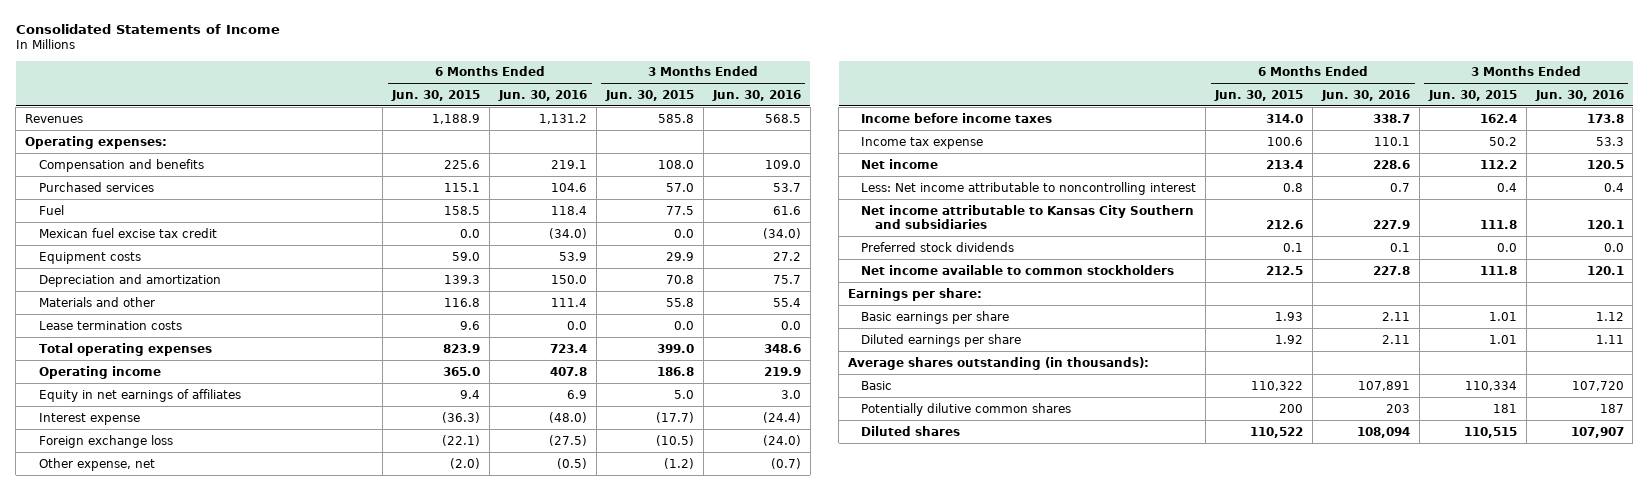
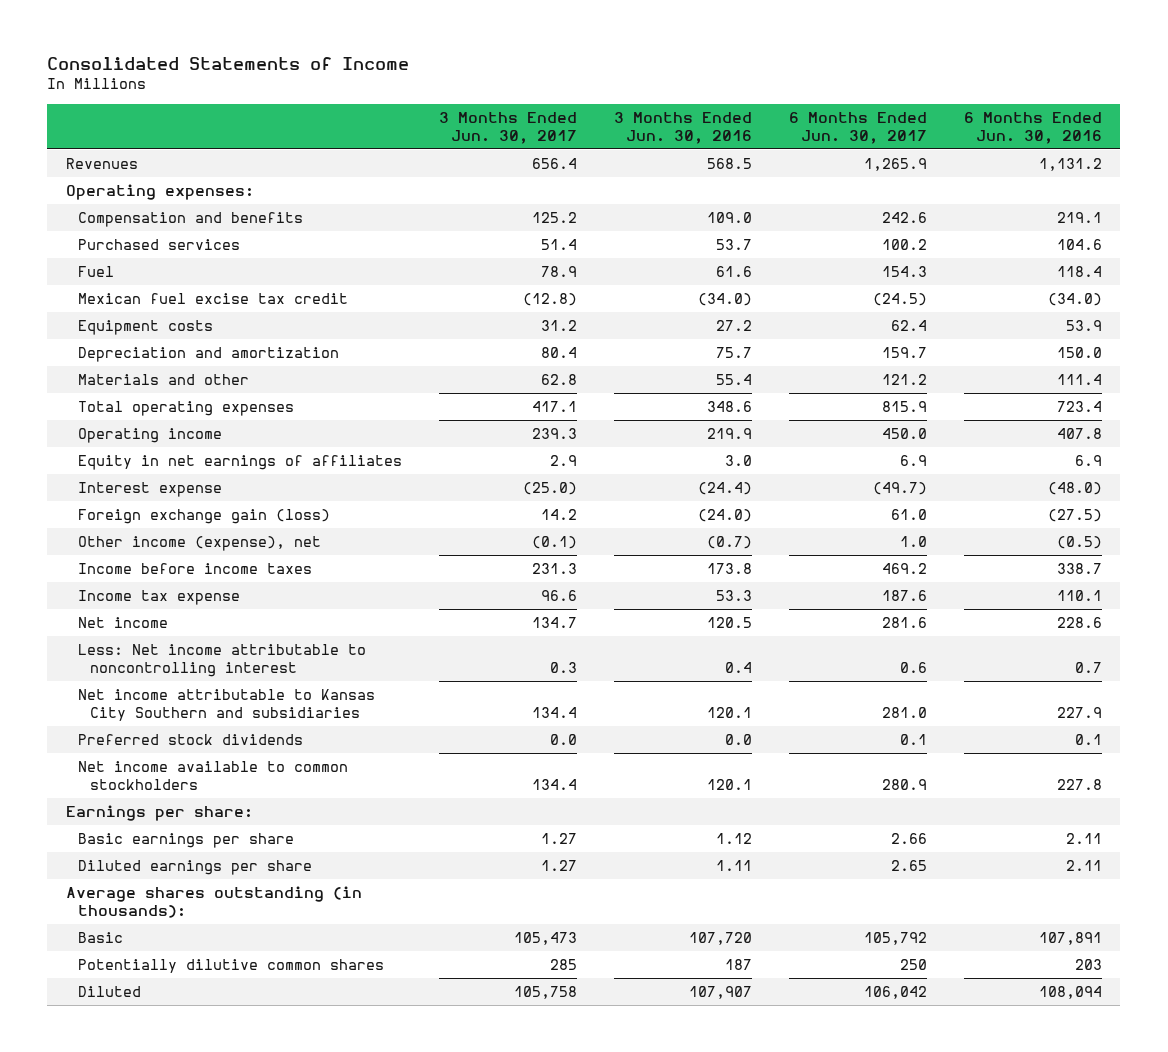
- | 6 Months Ended Jun. 30, 2015 | 6 Months Ended Jun. 30, 2016 | 3 Months Ended Jun. 30, 2015 | 3 Months Ended Jun. 30, 2016
+ | 3 Months Ended Jun. 30, 2017 | 3 Months Ended Jun. 30, 2016 | 6 Months Ended Jun. 30, 2017 | 6 Months Ended Jun. 30, 2016
- Lease termination costs | 9.6 | 0.0 | 0.0 | 0.0
- Foreign exchange loss | (22.1) | (27.5) | (10.5) | (24.0)
- Other expense, net | (2.0) | (0.5) | (1.2) | (0.7)
+ Foreign exchange gain (loss) | 14.2 | (24.0) | 61.0 | (27.5)
+ Other income (expense), net | (0.1) | (0.7) | 1.0 | (0.5)
- Diluted shares | 110,522 | 108,094 | 110,515 | 107,907
+ Diluted | 105,758 | 107,907 | 106,042 | 108,094

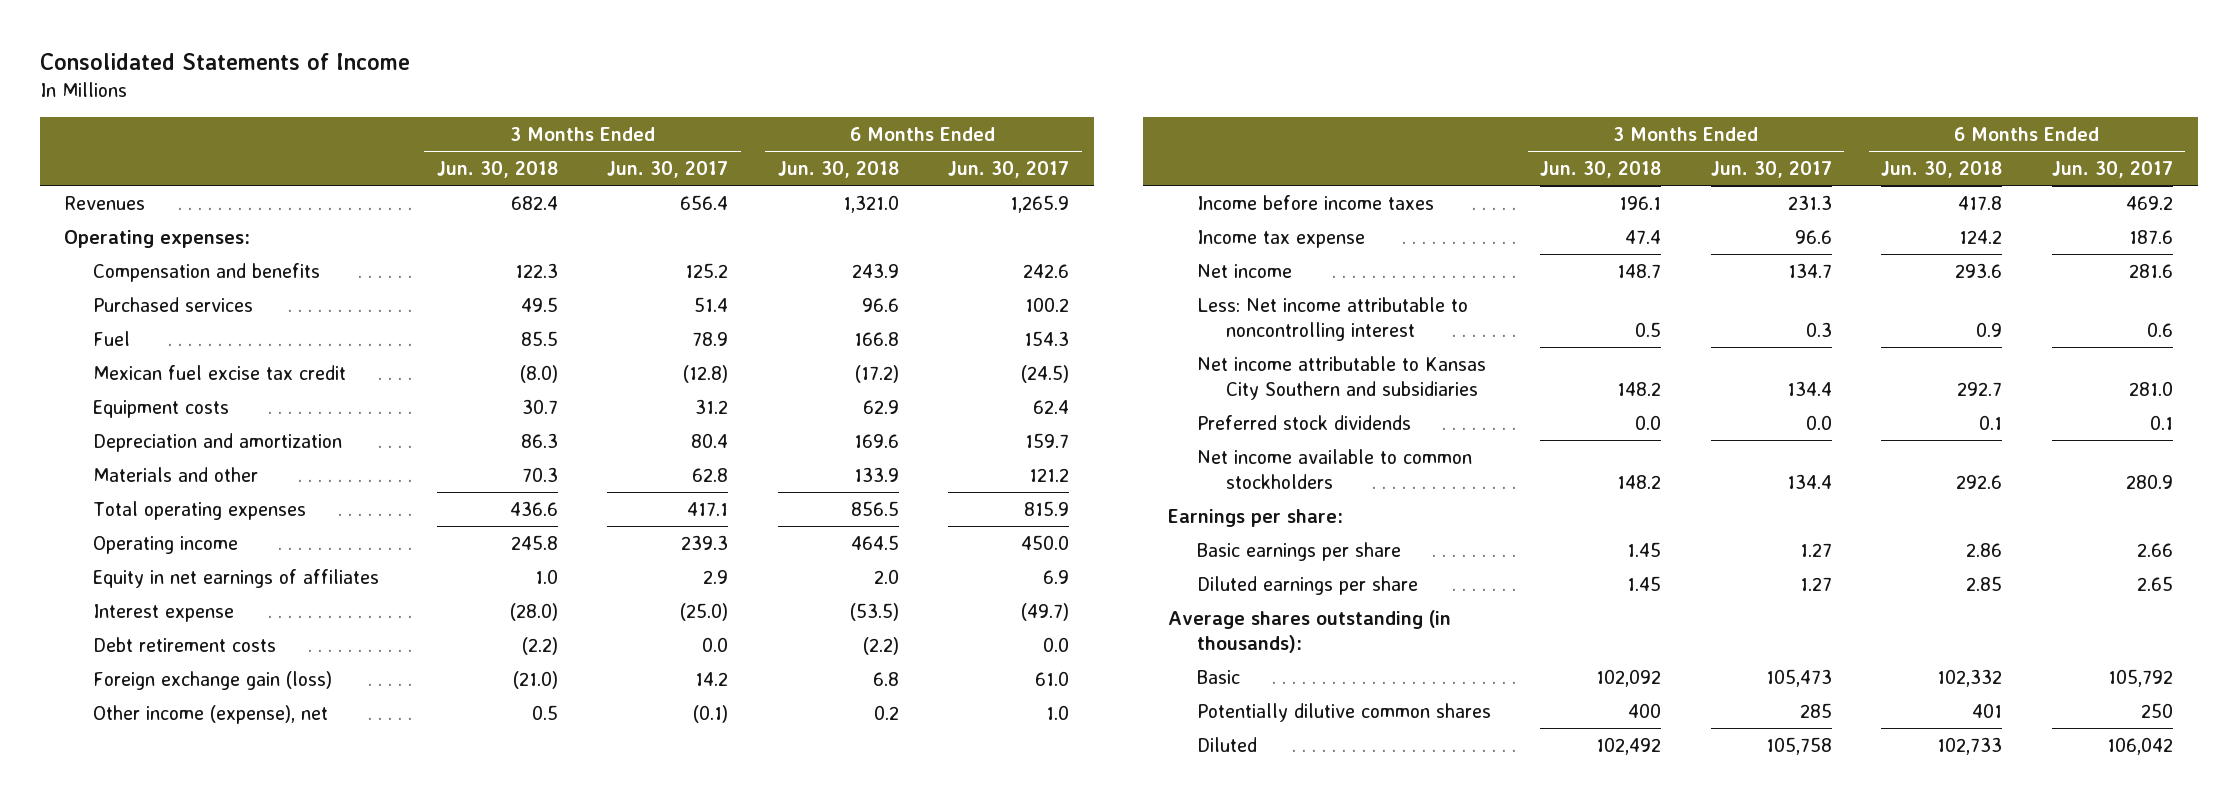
- | 3 Months Ended Jun. 30, 2017 | 3 Months Ended Jun. 30, 2016 | 6 Months Ended Jun. 30, 2017 | 6 Months Ended Jun. 30, 2016
+ | 3 Months Ended Jun. 30, 2018 | 3 Months Ended Jun. 30, 2017 | 6 Months Ended Jun. 30, 2018 | 6 Months Ended Jun. 30, 2017
+ Debt retirement costs | (2.2) | 0.0 | (2.2) | 0.0

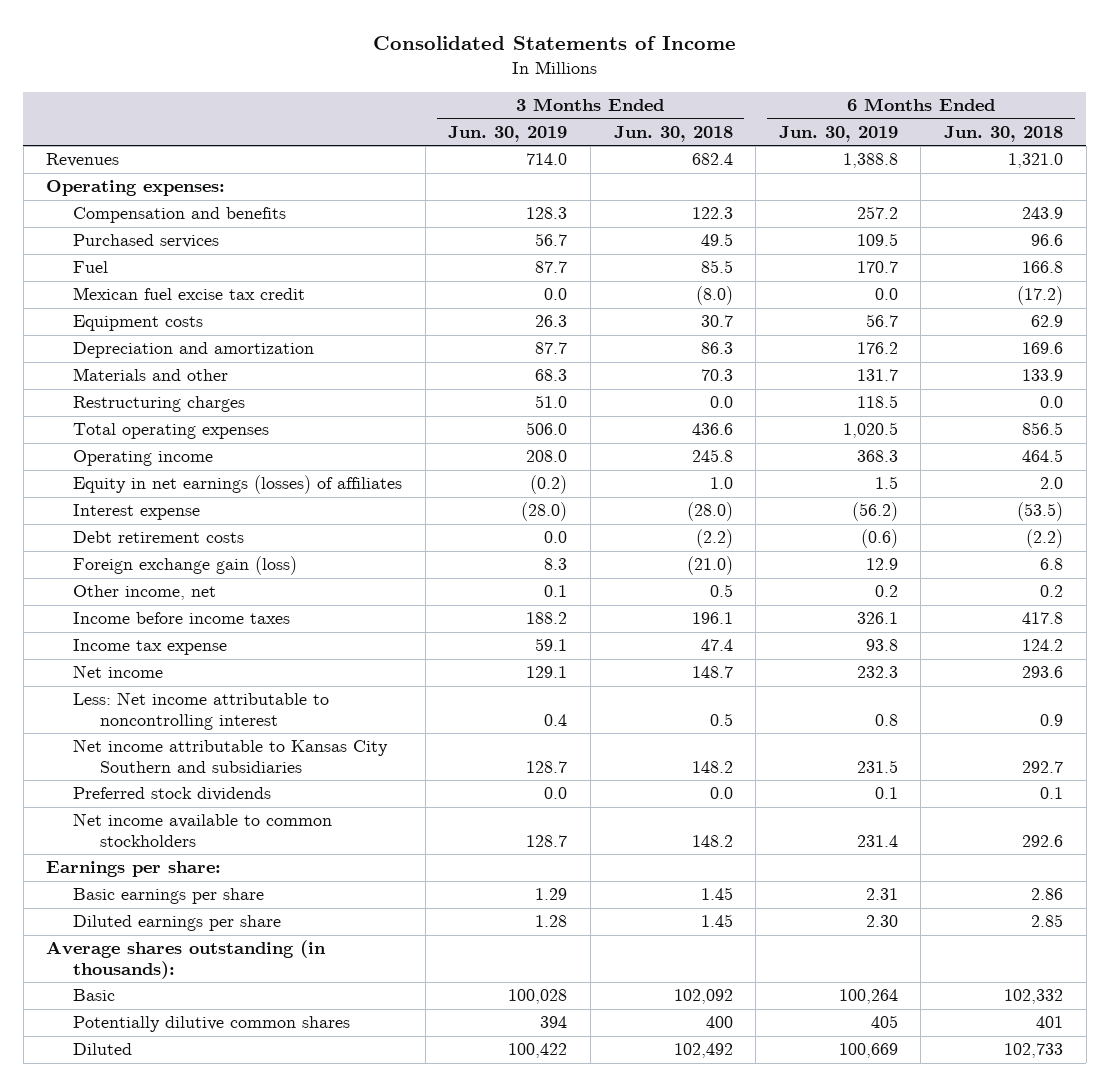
- | 3 Months Ended Jun. 30, 2018 | 3 Months Ended Jun. 30, 2017 | 6 Months Ended Jun. 30, 2018 | 6 Months Ended Jun. 30, 2017
+ | 3 Months Ended Jun. 30, 2019 | 3 Months Ended Jun. 30, 2018 | 6 Months Ended Jun. 30, 2019 | 6 Months Ended Jun. 30, 2018
+ Restructuring charges | 51.0 | 0.0 | 118.5 | 0.0
- Equity in net earnings of affiliates | 1.0 | 2.9 | 2.0 | 6.9
+ Equity in net earnings (losses) of affiliates | (0.2) | 1.0 | 1.5 | 2.0
- Other income (expense), net | 0.5 | (0.1) | 0.2 | 1.0
+ Other income, net | 0.1 | 0.5 | 0.2 | 0.2

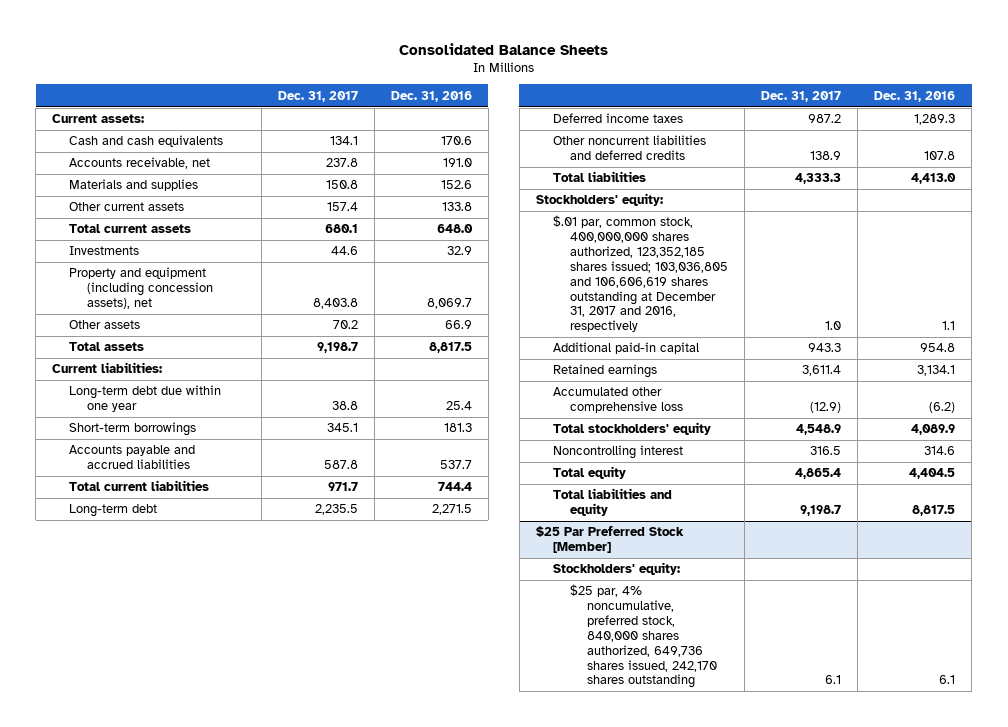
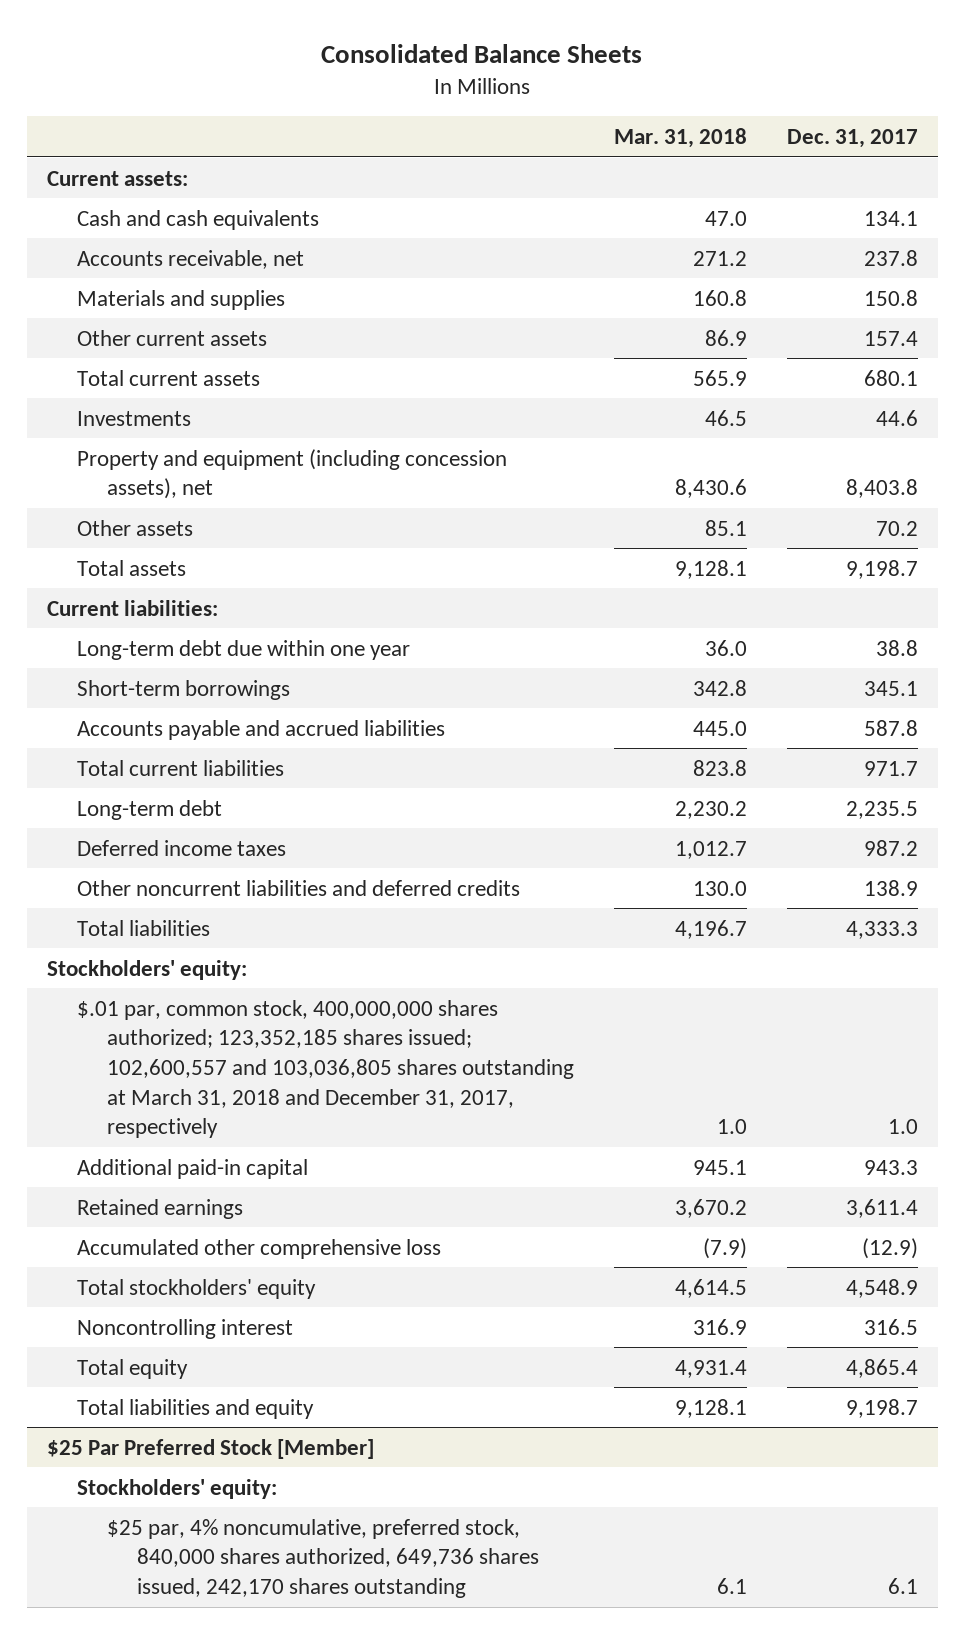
- | Dec. 31, 2017 | Dec. 31, 2016
+ | Mar. 31, 2018 | Dec. 31, 2017
- $.01 par, common stock, 400,000,000 shares authorized, 123,352,185 shares issued; 103,036,805 and 106,606,619 shares outstanding at December 31, 2017 and 2016, respectively | 1.0 | 1.1
+ $.01 par, common stock, 400,000,000 shares authorized; 123,352,185 shares issued; 102,600,557 and 103,036,805 shares outstanding at March 31, 2018 and December 31, 2017, respectively | 1.0 | 1.0

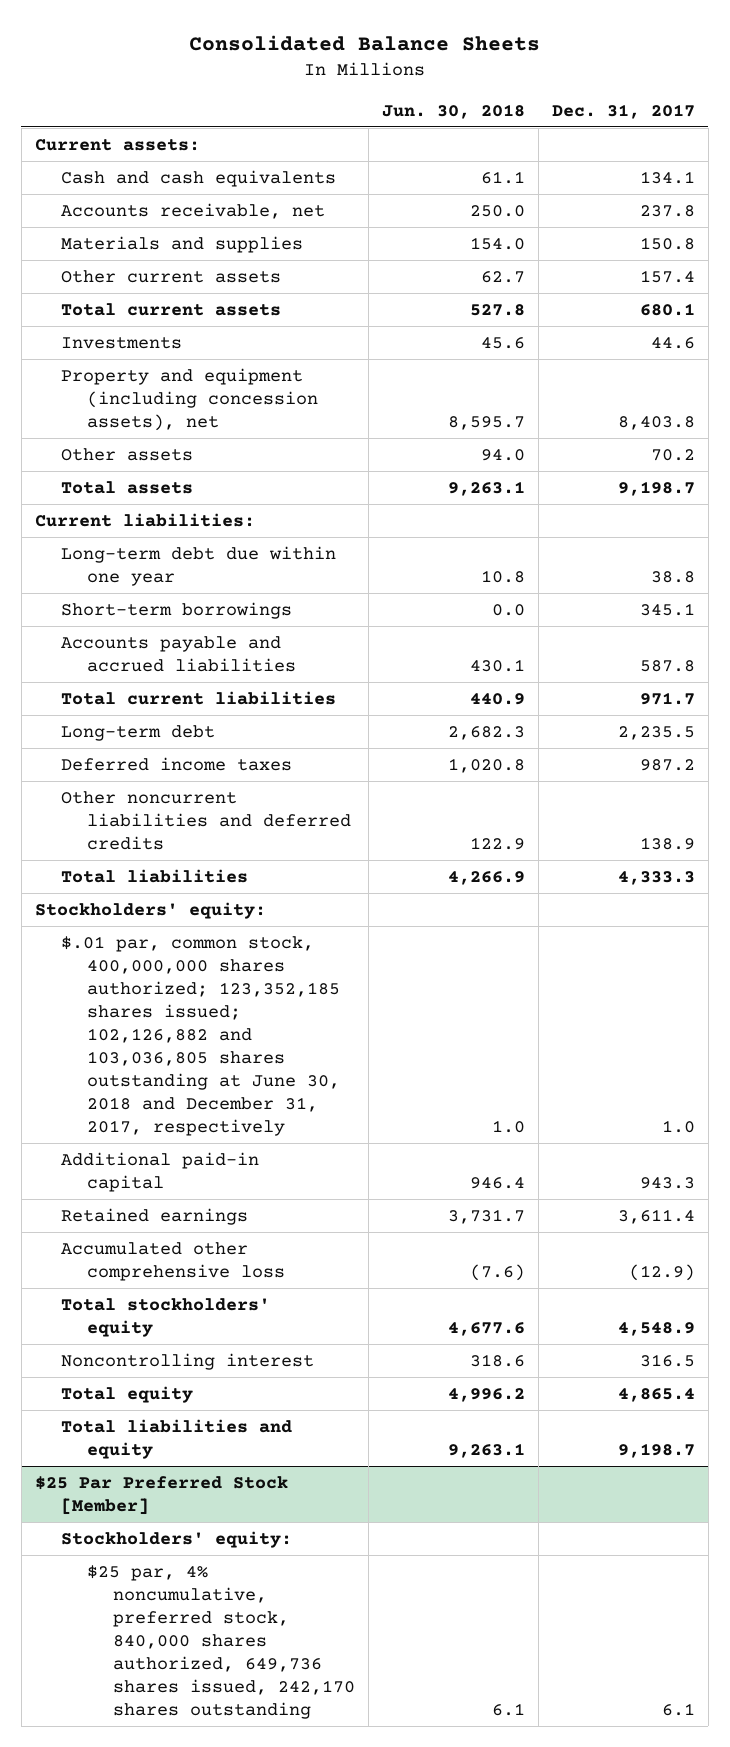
- | Mar. 31, 2018 | Dec. 31, 2017
+ | Jun. 30, 2018 | Dec. 31, 2017
- $.01 par, common stock, 400,000,000 shares authorized; 123,352,185 shares issued; 102,600,557 and 103,036,805 shares outstanding at March 31, 2018 and December 31, 2017, respectively | 1.0 | 1.0
+ $.01 par, common stock, 400,000,000 shares authorized; 123,352,185 shares issued; 102,126,882 and 103,036,805 shares outstanding at June 30, 2018 and December 31, 2017, respectively | 1.0 | 1.0

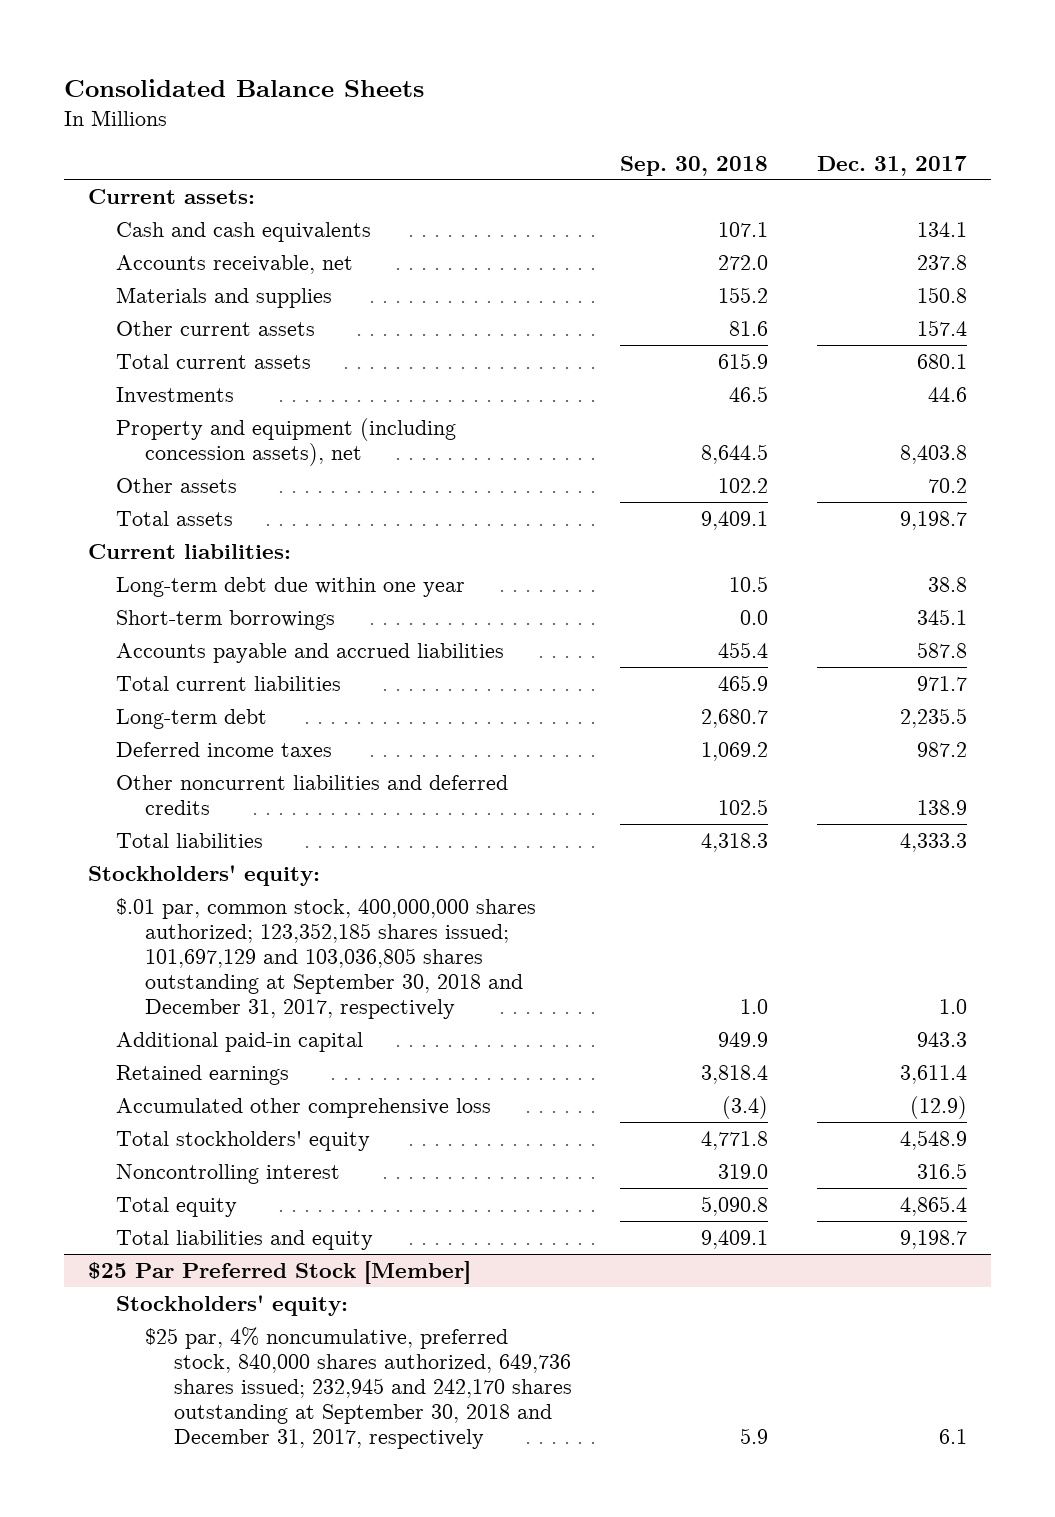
- | Jun. 30, 2018 | Dec. 31, 2017
+ | Sep. 30, 2018 | Dec. 31, 2017
- $.01 par, common stock, 400,000,000 shares authorized; 123,352,185 shares issued; 102,126,882 and 103,036,805 shares outstanding at June 30, 2018 and December 31, 2017, respectively | 1.0 | 1.0
+ $.01 par, common stock, 400,000,000 shares authorized; 123,352,185 shares issued; 101,697,129 and 103,036,805 shares outstanding at September 30, 2018 and December 31, 2017, respectively | 1.0 | 1.0
@ $25 Par Preferred Stock [Member]
- $25 par, 4% noncumulative, preferred stock, 840,000 shares authorized, 649,736 shares issued, 242,170 shares outstanding | 6.1 | 6.1
+ $25 par, 4% noncumulative, preferred stock, 840,000 shares authorized, 649,736 shares issued; 232,945 and 242,170 shares outstanding at September 30, 2018 and December 31, 2017, respectively | 5.9 | 6.1

